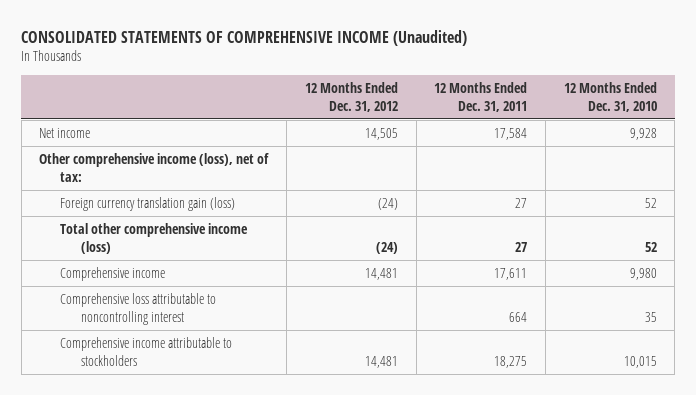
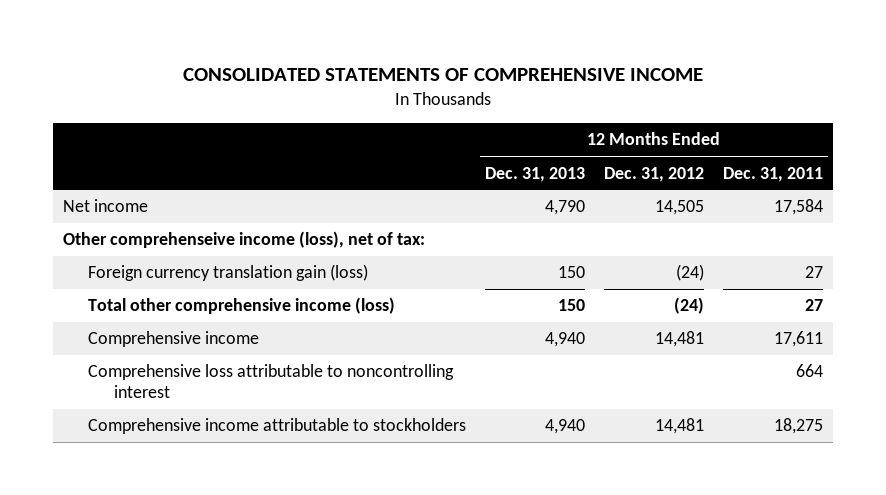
- CONSOLIDATED STATEMENTS OF COMPREHENSIVE INCOME (Unaudited)
+ CONSOLIDATED STATEMENTS OF COMPREHENSIVE INCOME
- | 12 Months Ended Dec. 31, 2012 | 12 Months Ended Dec. 31, 2011 | 12 Months Ended Dec. 31, 2010
+ | 12 Months Ended Dec. 31, 2013 | 12 Months Ended Dec. 31, 2012 | 12 Months Ended Dec. 31, 2011
- Other comprehensive income (loss), net of tax:
+ Other comprehenseive income (loss), net of tax:

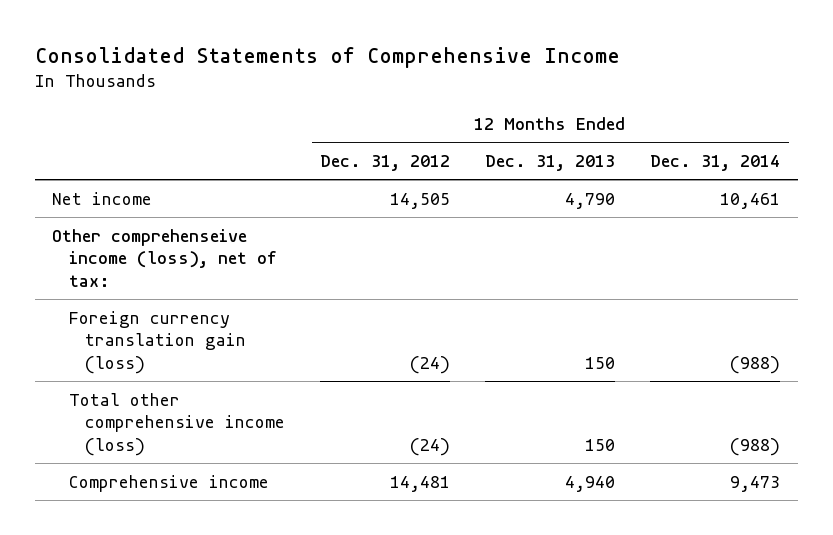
- CONSOLIDATED STATEMENTS OF COMPREHENSIVE INCOME
+ Consolidated Statements of Comprehensive Income
- | 12 Months Ended Dec. 31, 2013 | 12 Months Ended Dec. 31, 2012 | 12 Months Ended Dec. 31, 2011
+ | 12 Months Ended Dec. 31, 2012 | 12 Months Ended Dec. 31, 2013 | 12 Months Ended Dec. 31, 2014
- Comprehensive loss attributable to noncontrolling interest | | | 664
- Comprehensive income attributable to stockholders | 4,940 | 14,481 | 18,275

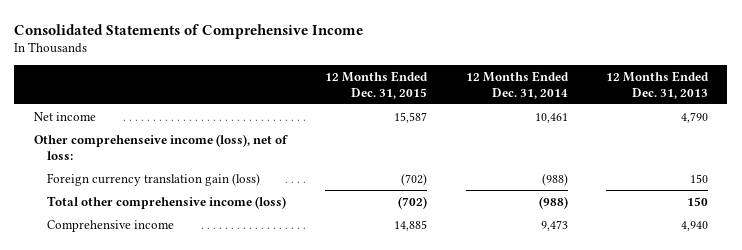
- | 12 Months Ended Dec. 31, 2012 | 12 Months Ended Dec. 31, 2013 | 12 Months Ended Dec. 31, 2014
+ | 12 Months Ended Dec. 31, 2015 | 12 Months Ended Dec. 31, 2014 | 12 Months Ended Dec. 31, 2013
- Other comprehenseive income (loss), net of tax:
+ Other comprehenseive income (loss), net of loss:

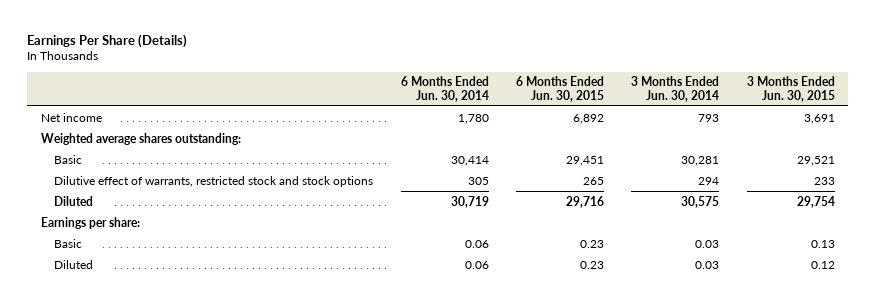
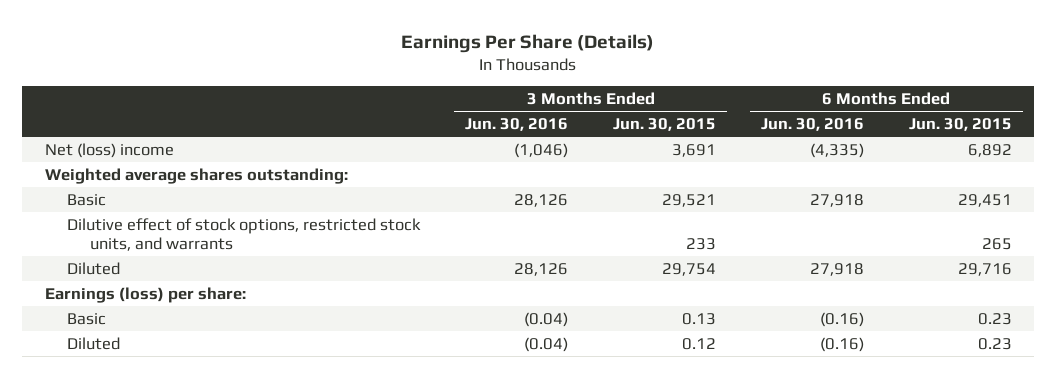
- | 6 Months Ended Jun. 30, 2014 | 6 Months Ended Jun. 30, 2015 | 3 Months Ended Jun. 30, 2014 | 3 Months Ended Jun. 30, 2015
+ | 3 Months Ended Jun. 30, 2016 | 3 Months Ended Jun. 30, 2015 | 6 Months Ended Jun. 30, 2016 | 6 Months Ended Jun. 30, 2015
- Net income | 1,780 | 6,892 | 793 | 3,691
+ Net (loss) income | (1,046) | 3,691 | (4,335) | 6,892
- Dilutive effect of warrants, restricted stock and stock options | 305 | 265 | 294 | 233
+ Dilutive effect of stock options, restricted stock units, and warrants | | 233 | | 265
- Earnings per share:
+ Earnings (loss) per share:

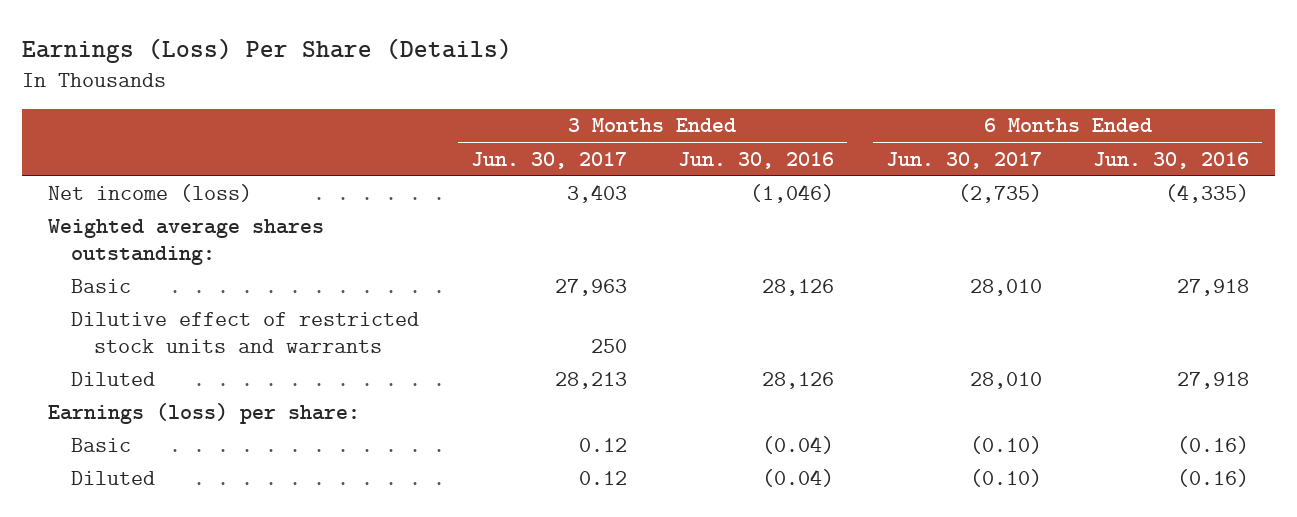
- Earnings Per Share (Details)
+ Earnings (Loss) Per Share (Details)
- | 3 Months Ended Jun. 30, 2016 | 3 Months Ended Jun. 30, 2015 | 6 Months Ended Jun. 30, 2016 | 6 Months Ended Jun. 30, 2015
+ | 3 Months Ended Jun. 30, 2017 | 3 Months Ended Jun. 30, 2016 | 6 Months Ended Jun. 30, 2017 | 6 Months Ended Jun. 30, 2016
- Net (loss) income | (1,046) | 3,691 | (4,335) | 6,892
+ Net income (loss) | 3,403 | (1,046) | (2,735) | (4,335)
- Dilutive effect of stock options, restricted stock units, and warrants | | 233 | | 265
+ Dilutive effect of restricted stock units and warrants | 250 | | |

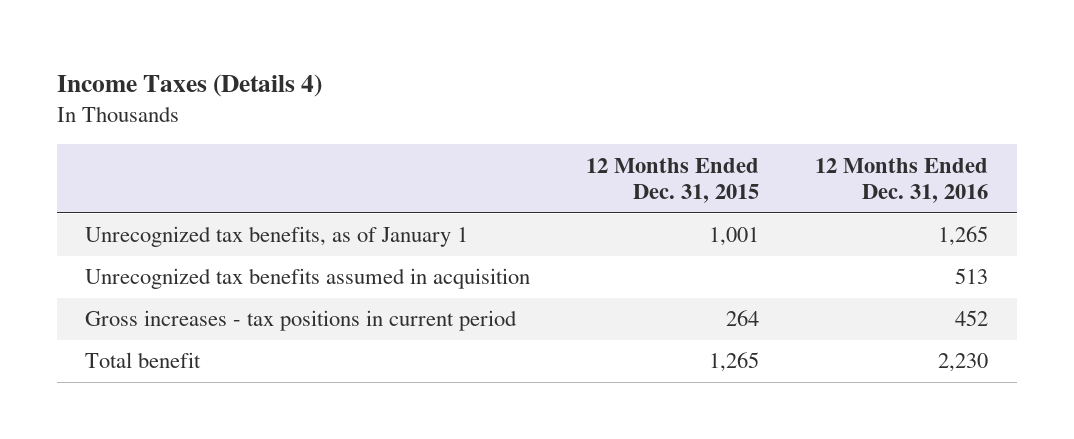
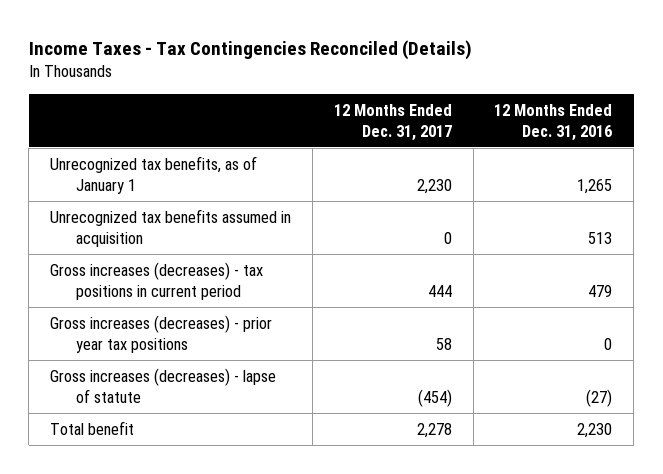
- Income Taxes (Details 4)
+ Income Taxes - Tax Contingencies Reconciled (Details)
- | 12 Months Ended Dec. 31, 2015 | 12 Months Ended Dec. 31, 2016
+ | 12 Months Ended Dec. 31, 2017 | 12 Months Ended Dec. 31, 2016
- Gross increases - tax positions in current period | 264 | 452
+ Gross increases (decreases) - tax positions in current period | 444 | 479
+ Gross increases (decreases) - prior year tax positions | 58 | 0
+ Gross increases (decreases) - lapse of statute | (454) | (27)

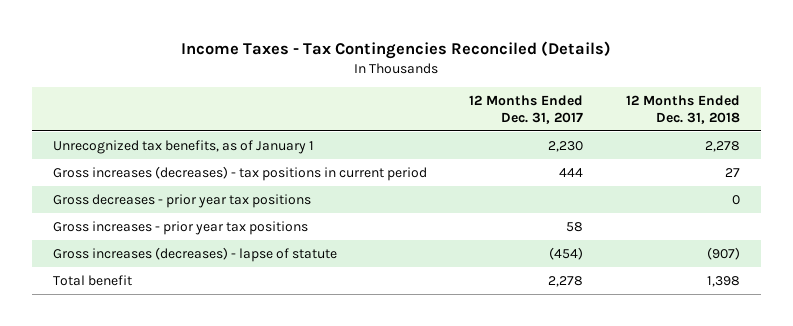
- | 12 Months Ended Dec. 31, 2017 | 12 Months Ended Dec. 31, 2016
+ | 12 Months Ended Dec. 31, 2017 | 12 Months Ended Dec. 31, 2018
- Unrecognized tax benefits assumed in acquisition | 0 | 513
- Gross increases (decreases) - prior year tax positions | 58 | 0
+ Gross decreases - prior year tax positions | | 0
+ Gross increases - prior year tax positions | 58 |

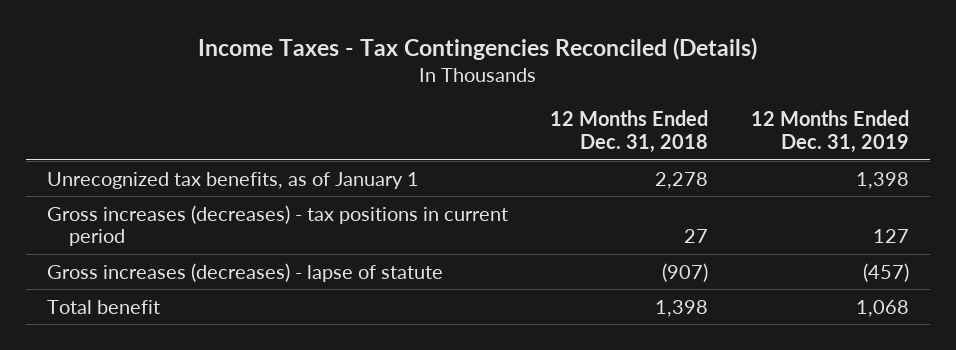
- | 12 Months Ended Dec. 31, 2017 | 12 Months Ended Dec. 31, 2018
+ | 12 Months Ended Dec. 31, 2018 | 12 Months Ended Dec. 31, 2019
- Gross decreases - prior year tax positions | | 0
- Gross increases - prior year tax positions | 58 |

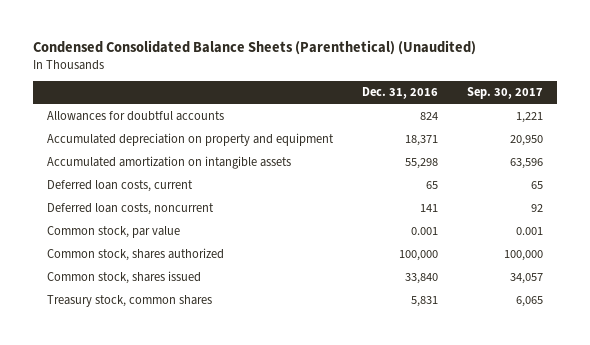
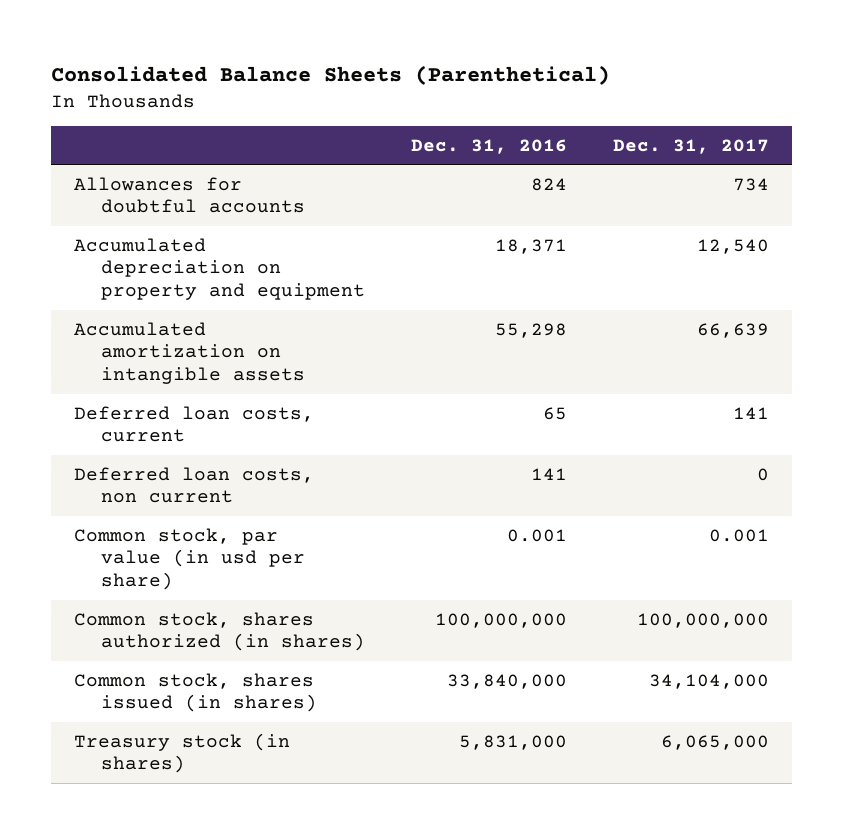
- Condensed Consolidated Balance Sheets (Parenthetical) (Unaudited)
+ Consolidated Balance Sheets (Parenthetical)
- | Dec. 31, 2016 | Sep. 30, 2017
+ | Dec. 31, 2016 | Dec. 31, 2017
- Deferred loan costs, noncurrent | 141 | 92
- Common stock, par value | 0.001 | 0.001
- Common stock, shares authorized | 100,000 | 100,000
- Common stock, shares issued | 33,840 | 34,057
- Treasury stock, common shares | 5,831 | 6,065
+ Deferred loan costs, non current | 141 | 0
+ Common stock, par value (in usd per share) | 0.001 | 0.001
+ Common stock, shares authorized (in shares) | 100,000,000 | 100,000,000
+ Common stock, shares issued (in shares) | 33,840,000 | 34,104,000
+ Treasury stock (in shares) | 5,831,000 | 6,065,000

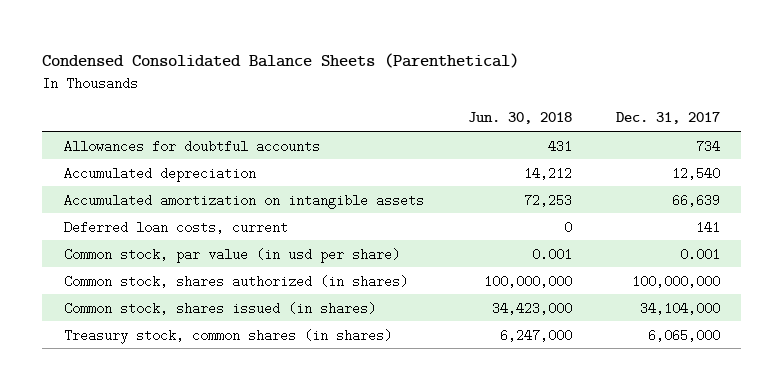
- Consolidated Balance Sheets (Parenthetical)
+ Condensed Consolidated Balance Sheets (Parenthetical)
- | Dec. 31, 2016 | Dec. 31, 2017
+ | Jun. 30, 2018 | Dec. 31, 2017
- Accumulated depreciation on property and equipment | 18,371 | 12,540
+ Accumulated depreciation | 14,212 | 12,540
- Deferred loan costs, non current | 141 | 0
- Treasury stock (in shares) | 5,831,000 | 6,065,000
+ Treasury stock, common shares (in shares) | 6,247,000 | 6,065,000

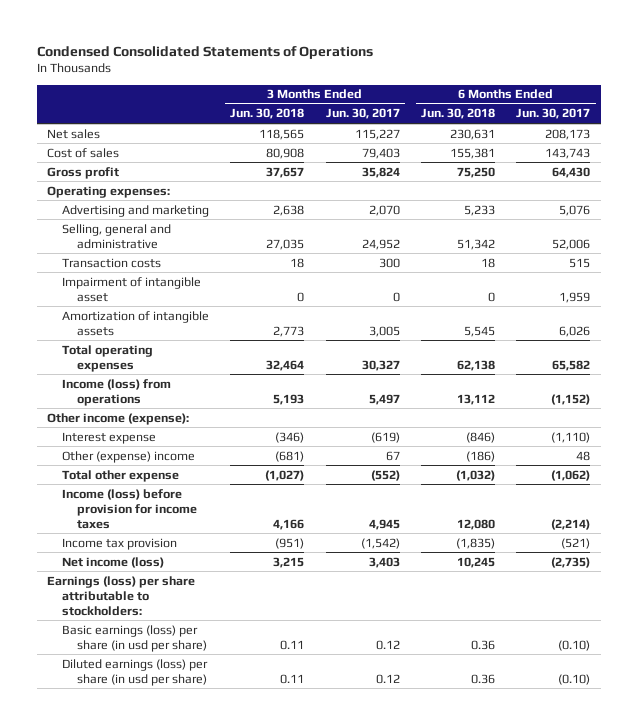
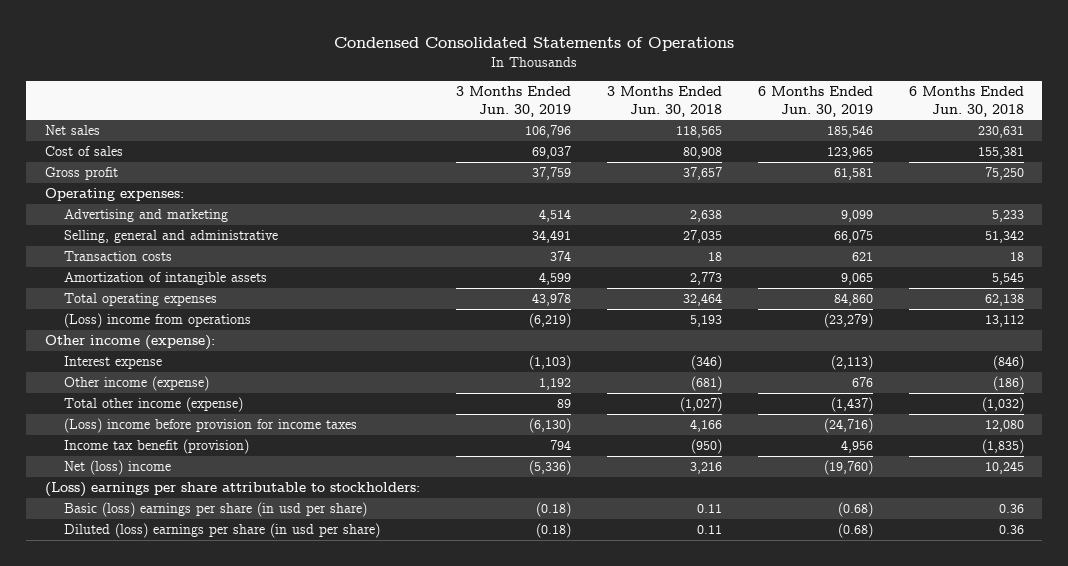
- | 3 Months Ended Jun. 30, 2018 | 3 Months Ended Jun. 30, 2017 | 6 Months Ended Jun. 30, 2018 | 6 Months Ended Jun. 30, 2017
+ | 3 Months Ended Jun. 30, 2019 | 3 Months Ended Jun. 30, 2018 | 6 Months Ended Jun. 30, 2019 | 6 Months Ended Jun. 30, 2018
- Impairment of intangible asset | 0 | 0 | 0 | 1,959
- Income (loss) from operations | 5,193 | 5,497 | 13,112 | (1,152)
+ (Loss) income from operations | (6,219) | 5,193 | (23,279) | 13,112
- Other (expense) income | (681) | 67 | (186) | 48
- Total other expense | (1,027) | (552) | (1,032) | (1,062)
- Income (loss) before provision for income taxes | 4,166 | 4,945 | 12,080 | (2,214)
- Income tax provision | (951) | (1,542) | (1,835) | (521)
- Net income (loss) | 3,215 | 3,403 | 10,245 | (2,735)
- Earnings (loss) per share attributable to stockholders:
- Basic earnings (loss) per share (in usd per share) | 0.11 | 0.12 | 0.36 | (0.10)
- Diluted earnings (loss) per share (in usd per share) | 0.11 | 0.12 | 0.36 | (0.10)
+ Other income (expense) | 1,192 | (681) | 676 | (186)
+ Total other income (expense) | 89 | (1,027) | (1,437) | (1,032)
+ (Loss) income before provision for income taxes | (6,130) | 4,166 | (24,716) | 12,080
+ Income tax benefit (provision) | 794 | (950) | 4,956 | (1,835)
+ Net (loss) income | (5,336) | 3,216 | (19,760) | 10,245
+ (Loss) earnings per share attributable to stockholders:
+ Basic (loss) earnings per share (in usd per share) | (0.18) | 0.11 | (0.68) | 0.36
+ Diluted (loss) earnings per share (in usd per share) | (0.18) | 0.11 | (0.68) | 0.36

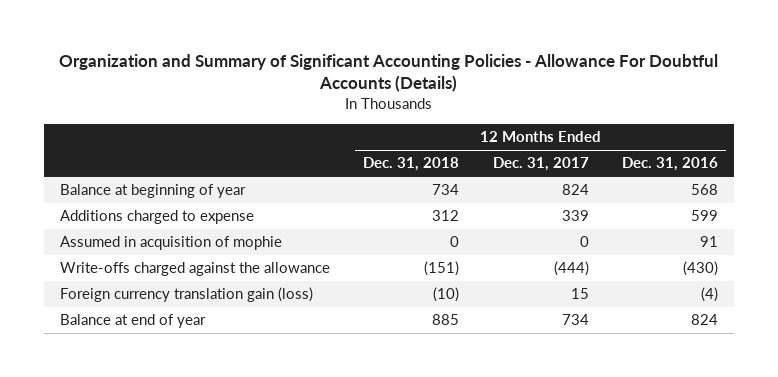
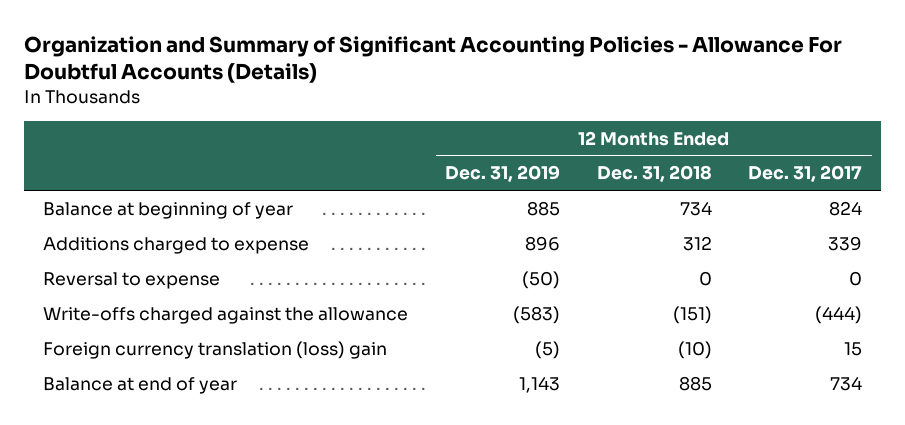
- | 12 Months Ended Dec. 31, 2018 | 12 Months Ended Dec. 31, 2017 | 12 Months Ended Dec. 31, 2016
+ | 12 Months Ended Dec. 31, 2019 | 12 Months Ended Dec. 31, 2018 | 12 Months Ended Dec. 31, 2017
- Assumed in acquisition of mophie | 0 | 0 | 91
+ Reversal to expense | (50) | 0 | 0
- Foreign currency translation gain (loss) | (10) | 15 | (4)
+ Foreign currency translation (loss) gain | (5) | (10) | 15

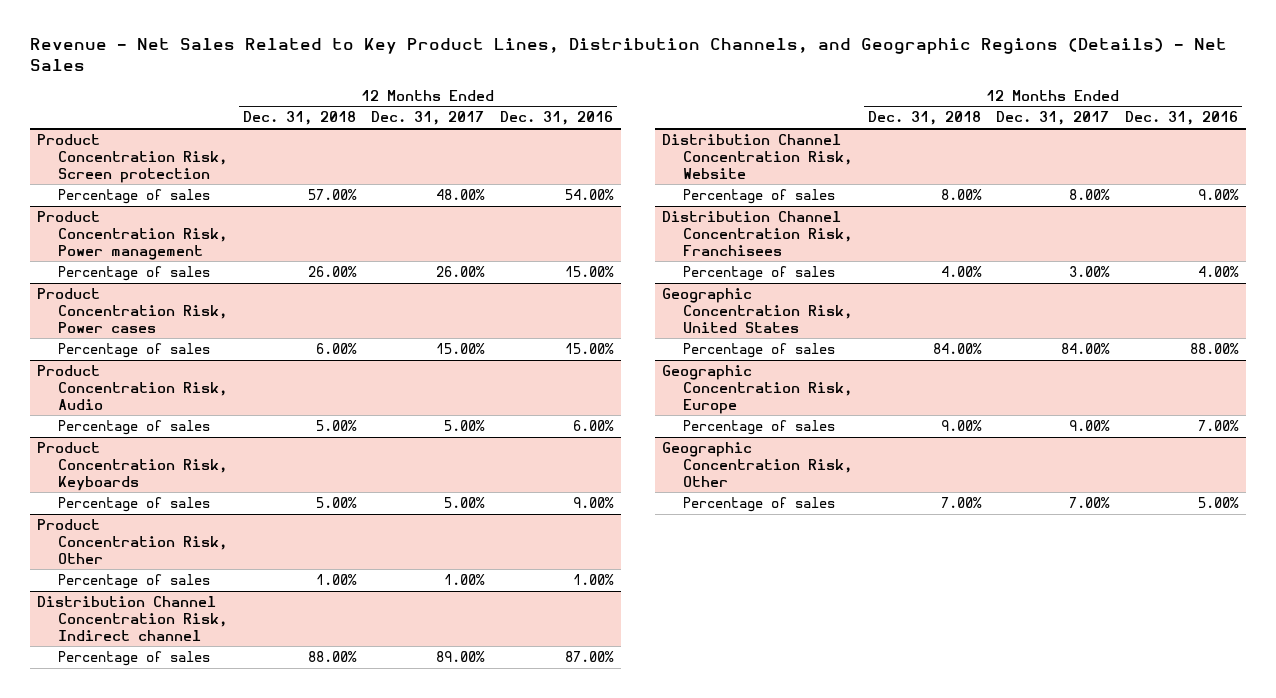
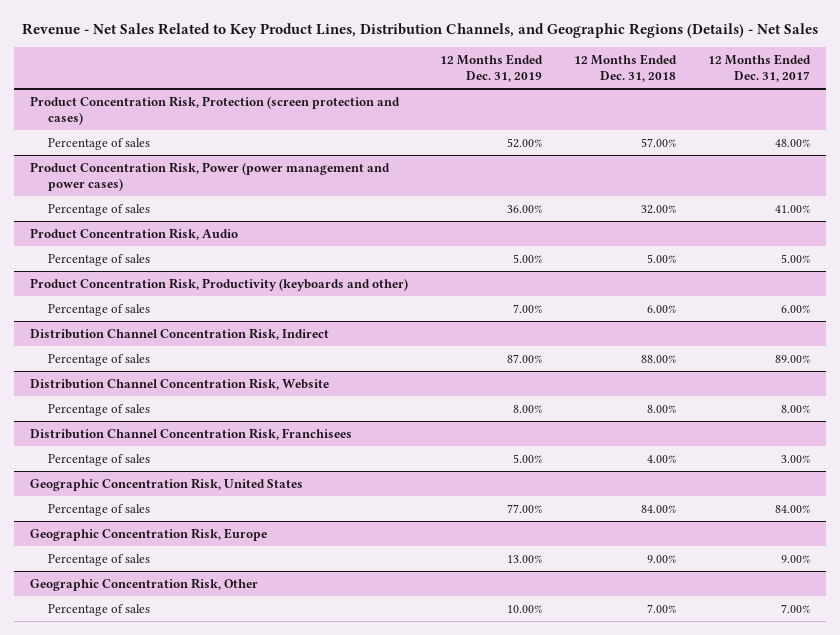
- | 12 Months Ended Dec. 31, 2018 | 12 Months Ended Dec. 31, 2017 | 12 Months Ended Dec. 31, 2016
+ | 12 Months Ended Dec. 31, 2019 | 12 Months Ended Dec. 31, 2018 | 12 Months Ended Dec. 31, 2017
- Product Concentration Risk, Screen protection
+ Product Concentration Risk, Protection (screen protection and cases)
- Product Concentration Risk, Power management
- Percentage of sales | 26.00% | 26.00% | 15.00%
- Product Concentration Risk, Power cases
- Percentage of sales | 6.00% | 15.00% | 15.00%
+ Product Concentration Risk, Power (power management and power cases)
+ Percentage of sales | 36.00% | 32.00% | 41.00%
- Product Concentration Risk, Keyboards
- Percentage of sales | 5.00% | 5.00% | 9.00%
- Product Concentration Risk, Other
- Percentage of sales | 1.00% | 1.00% | 1.00%
- Distribution Channel Concentration Risk, Indirect channel
+ Product Concentration Risk, Productivity (keyboards and other)
+ Percentage of sales | 7.00% | 6.00% | 6.00%
+ Distribution Channel Concentration Risk, Indirect

